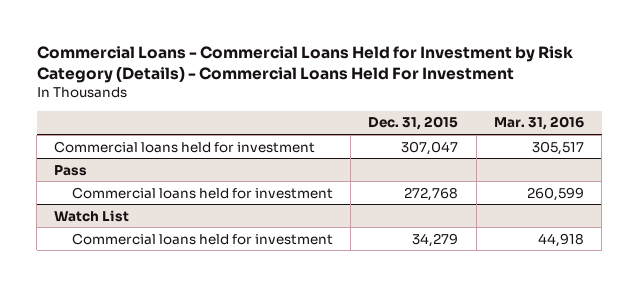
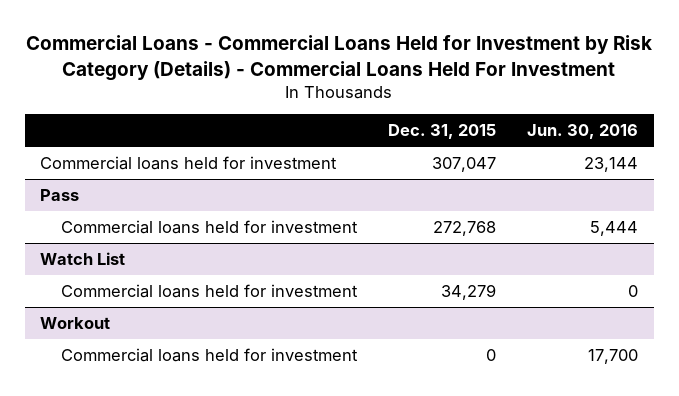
- | Dec. 31, 2015 | Mar. 31, 2016
+ | Dec. 31, 2015 | Jun. 30, 2016
+ Workout
+ Commercial loans held for investment | 0 | 17,700

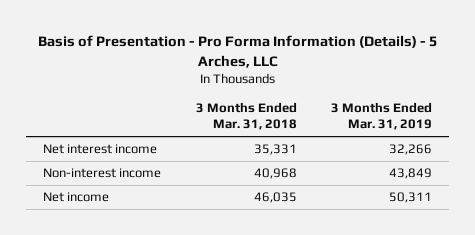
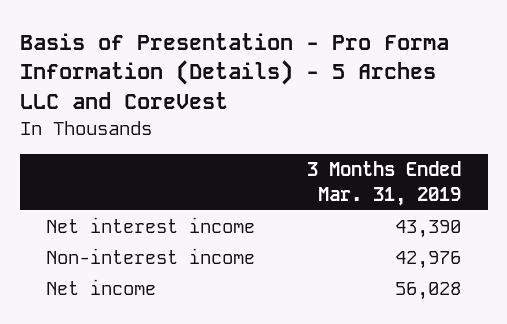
- Basis of Presentation - Pro Forma Information (Details) - 5 Arches, LLC
+ Basis of Presentation - Pro Forma Information (Details) - 5 Arches LLC and CoreVest
- | 3 Months Ended Mar. 31, 2018 | 3 Months Ended Mar. 31, 2019
+ | 3 Months Ended Mar. 31, 2019
- Net interest income | 35,331 | 32,266
- Non-interest income | 40,968 | 43,849
- Net income | 46,035 | 50,311
+ Net interest income | 43,390
+ Non-interest income | 42,976
+ Net income | 56,028

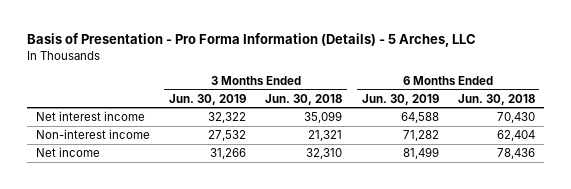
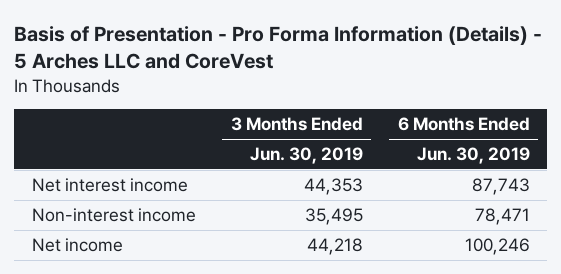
- Basis of Presentation - Pro Forma Information (Details) - 5 Arches, LLC
+ Basis of Presentation - Pro Forma Information (Details) - 5 Arches LLC and CoreVest
- | 3 Months Ended Jun. 30, 2019 | 3 Months Ended Jun. 30, 2018 | 6 Months Ended Jun. 30, 2019 | 6 Months Ended Jun. 30, 2018
+ | 3 Months Ended Jun. 30, 2019 | 6 Months Ended Jun. 30, 2019
- Net interest income | 32,322 | 35,099 | 64,588 | 70,430
- Non-interest income | 27,532 | 21,321 | 71,282 | 62,404
- Net income | 31,266 | 32,310 | 81,499 | 78,436
+ Net interest income | 44,353 | 87,743
+ Non-interest income | 35,495 | 78,471
+ Net income | 44,218 | 100,246

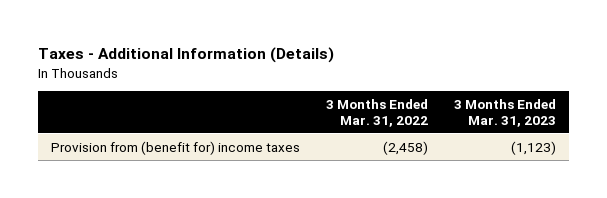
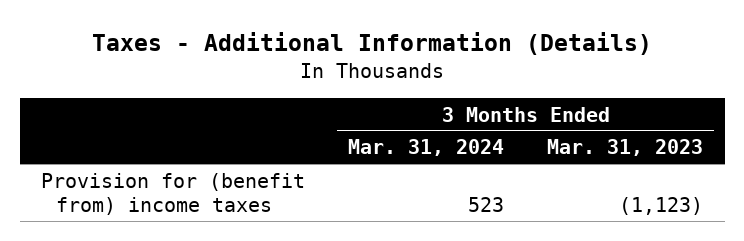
- | 3 Months Ended Mar. 31, 2022 | 3 Months Ended Mar. 31, 2023
+ | 3 Months Ended Mar. 31, 2024 | 3 Months Ended Mar. 31, 2023
- Provision from (benefit for) income taxes | (2,458) | (1,123)
+ Provision for (benefit from) income taxes | 523 | (1,123)

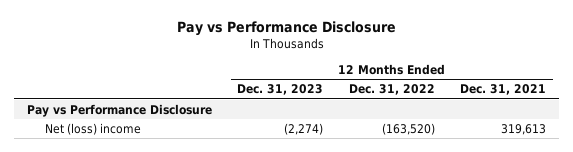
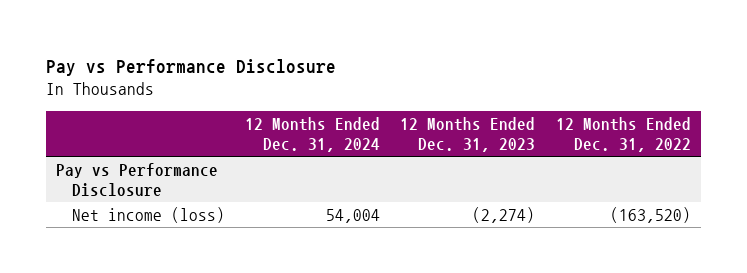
- | 12 Months Ended Dec. 31, 2023 | 12 Months Ended Dec. 31, 2022 | 12 Months Ended Dec. 31, 2021
+ | 12 Months Ended Dec. 31, 2024 | 12 Months Ended Dec. 31, 2023 | 12 Months Ended Dec. 31, 2022
- Net (loss) income | (2,274) | (163,520) | 319,613
+ Net income (loss) | 54,004 | (2,274) | (163,520)

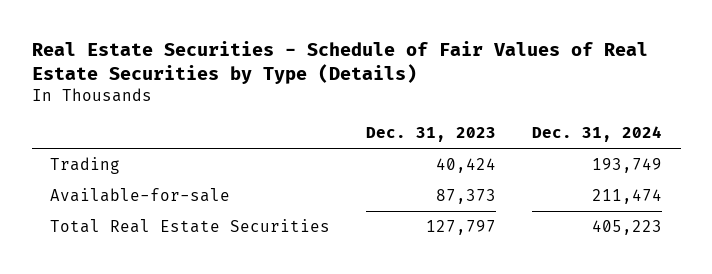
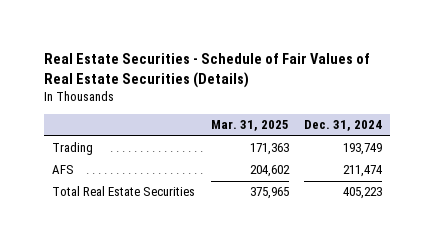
- Real Estate Securities - Schedule of Fair Values of Real Estate Securities by Type (Details)
+ Real Estate Securities - Schedule of Fair Values of Real Estate Securities (Details)
- | Dec. 31, 2023 | Dec. 31, 2024
+ | Mar. 31, 2025 | Dec. 31, 2024
- Available-for-sale | 87,373 | 211,474
+ AFS | 204,602 | 211,474

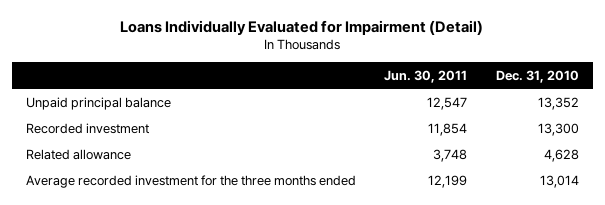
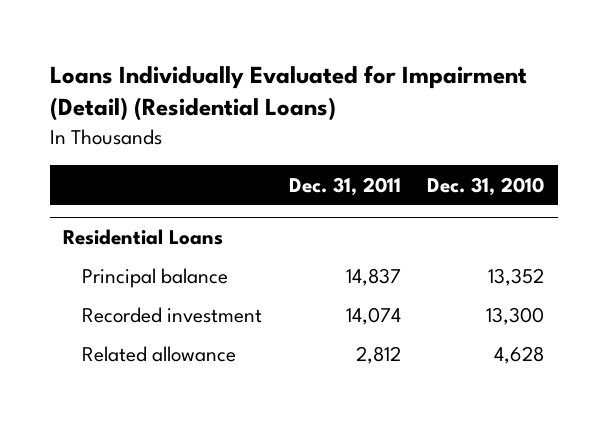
- Loans Individually Evaluated for Impairment (Detail)
+ Loans Individually Evaluated for Impairment (Detail) (Residential Loans)
- | Jun. 30, 2011 | Dec. 31, 2010
+ | Dec. 31, 2011 | Dec. 31, 2010
- Unpaid principal balance | 12,547 | 13,352
+ Residential Loans
+ Principal balance | 14,837 | 13,352
- Average recorded investment for the three months ended | 12,199 | 13,014

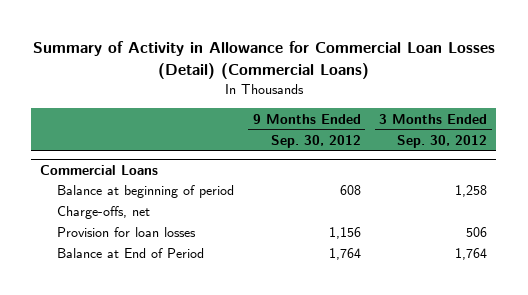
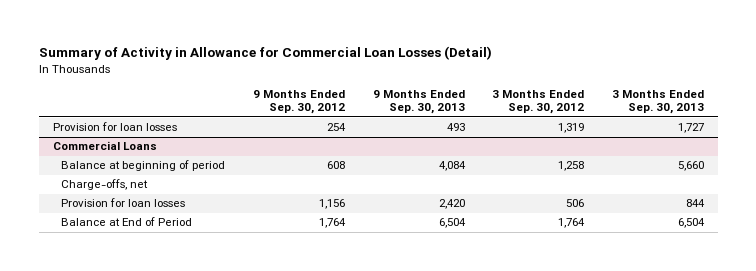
- Summary of Activity in Allowance for Commercial Loan Losses (Detail) (Commercial Loans)
+ Summary of Activity in Allowance for Commercial Loan Losses (Detail)
- | 9 Months Ended Sep. 30, 2012 | 3 Months Ended Sep. 30, 2012
+ | 9 Months Ended Sep. 30, 2012 | 9 Months Ended Sep. 30, 2013 | 3 Months Ended Sep. 30, 2012 | 3 Months Ended Sep. 30, 2013
+ Provision for loan losses | 254 | 493 | 1,319 | 1,727

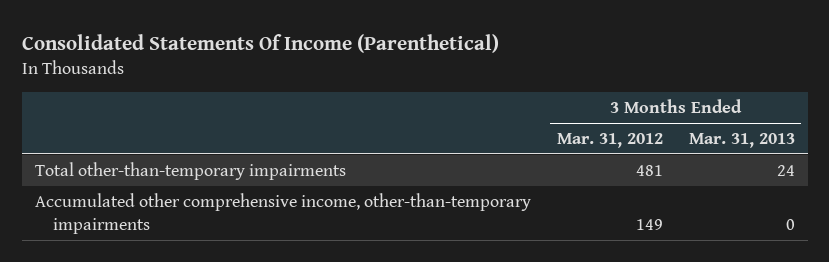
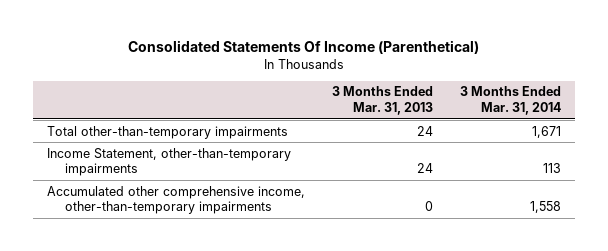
- | 3 Months Ended Mar. 31, 2012 | 3 Months Ended Mar. 31, 2013
+ | 3 Months Ended Mar. 31, 2013 | 3 Months Ended Mar. 31, 2014
+ Income Statement, other-than-temporary impairments | 24 | 113

